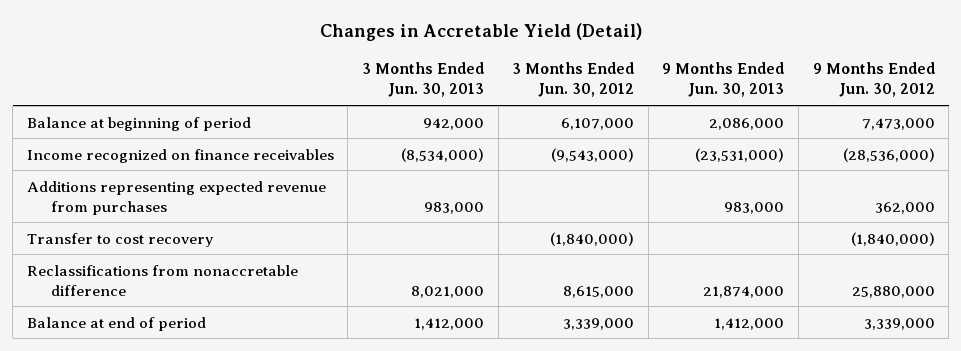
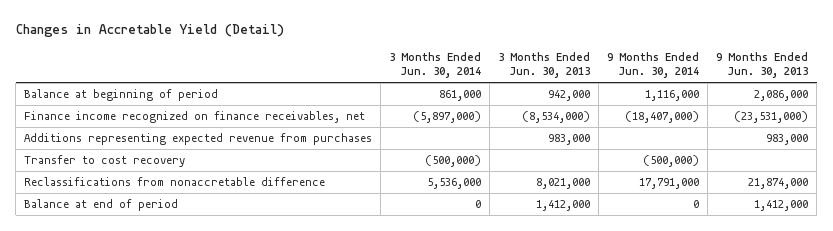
- | 3 Months Ended Jun. 30, 2013 | 3 Months Ended Jun. 30, 2012 | 9 Months Ended Jun. 30, 2013 | 9 Months Ended Jun. 30, 2012
+ | 3 Months Ended Jun. 30, 2014 | 3 Months Ended Jun. 30, 2013 | 9 Months Ended Jun. 30, 2014 | 9 Months Ended Jun. 30, 2013
- Income recognized on finance receivables | (8,534,000) | (9,543,000) | (23,531,000) | (28,536,000)
+ Finance income recognized on finance receivables, net | (5,897,000) | (8,534,000) | (18,407,000) | (23,531,000)

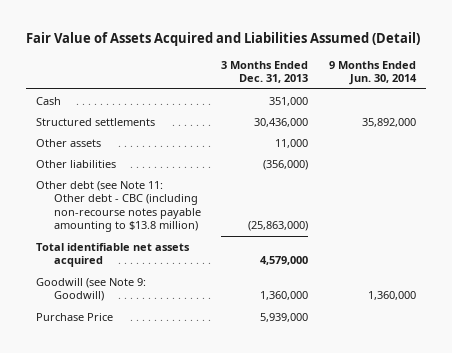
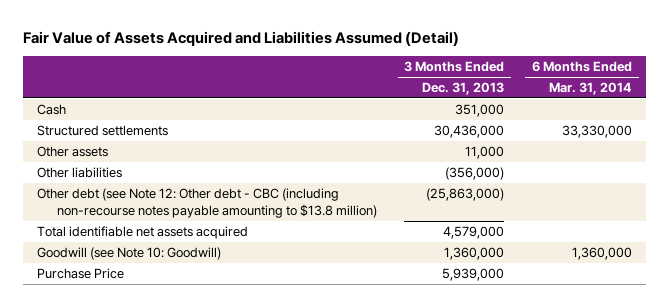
- | 3 Months Ended Dec. 31, 2013 | 9 Months Ended Jun. 30, 2014
+ | 3 Months Ended Dec. 31, 2013 | 6 Months Ended Mar. 31, 2014
- Other debt (see Note 11: Other debt - CBC (including non-recourse notes payable amounting to $13.8 million) | (25,863,000) |
+ Other debt (see Note 12: Other debt - CBC (including non-recourse notes payable amounting to $13.8 million) | (25,863,000) |
- Goodwill (see Note 9: Goodwill) | 1,360,000 | 1,360,000
+ Goodwill (see Note 10: Goodwill) | 1,360,000 | 1,360,000

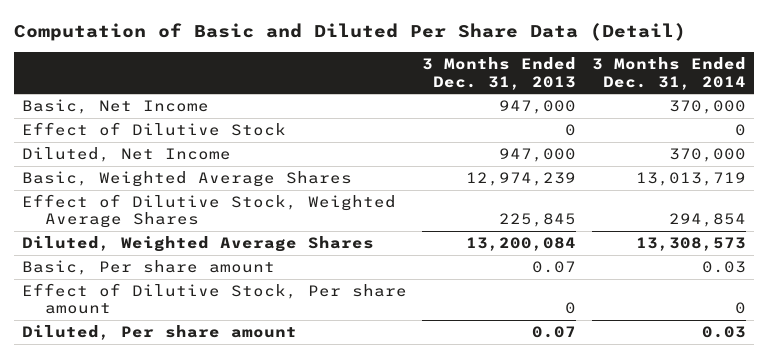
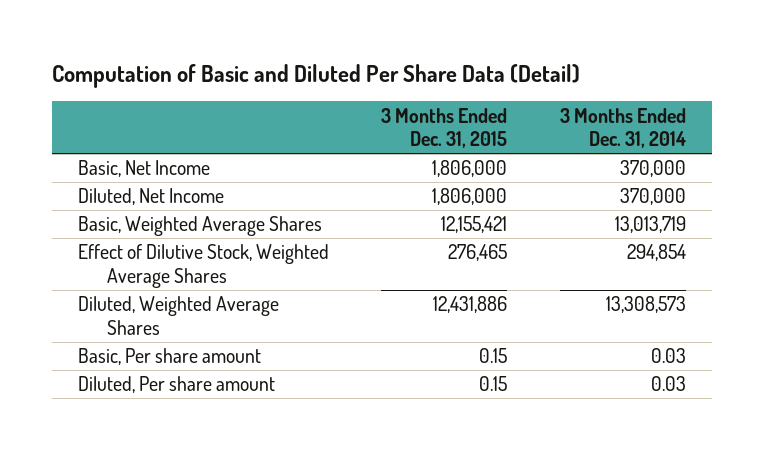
- | 3 Months Ended Dec. 31, 2013 | 3 Months Ended Dec. 31, 2014
+ | 3 Months Ended Dec. 31, 2015 | 3 Months Ended Dec. 31, 2014
- Effect of Dilutive Stock | 0 | 0
- Effect of Dilutive Stock, Per share amount | 0 | 0

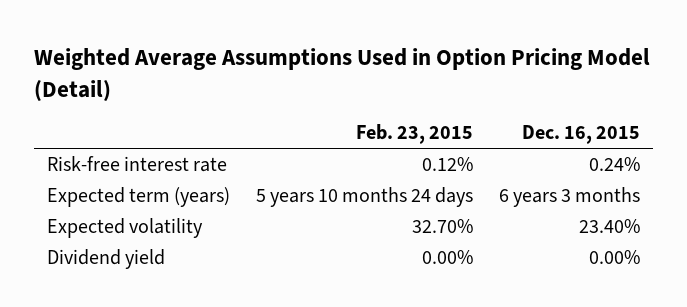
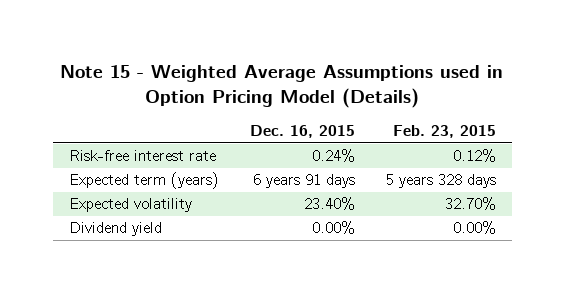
- Weighted Average Assumptions Used in Option Pricing Model (Detail)
+ Note 15 - Weighted Average Assumptions used in Option Pricing Model (Details)
- | Feb. 23, 2015 | Dec. 16, 2015
+ | Dec. 16, 2015 | Feb. 23, 2015
- Expected term (years) | 5 years 10 months 24 days | 6 years 3 months
+ Expected term (years) | 6 years 91 days | 5 years 328 days

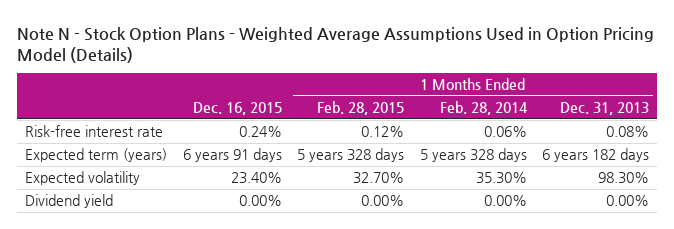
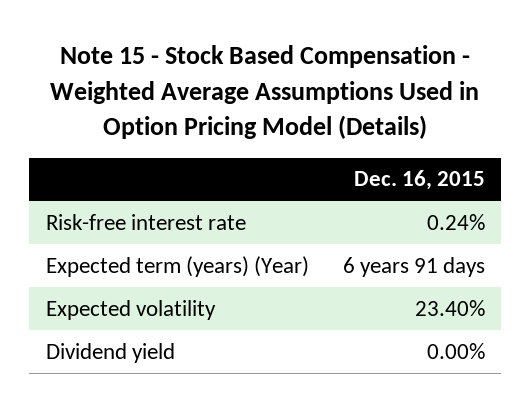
- Note N - Stock Option Plans - Weighted Average Assumptions Used in Option Pricing Model (Details)
+ Note 15 - Stock Based Compensation - Weighted Average Assumptions Used in Option Pricing Model (Details)
- | Dec. 16, 2015 | 1 Months Ended Feb. 28, 2015 | 1 Months Ended Feb. 28, 2014 | 1 Months Ended Dec. 31, 2013
+ | Dec. 16, 2015
- Expected term (years) | 6 years 91 days | 5 years 328 days | 5 years 328 days | 6 years 182 days
+ Expected term (years) (Year) | 6 years 91 days

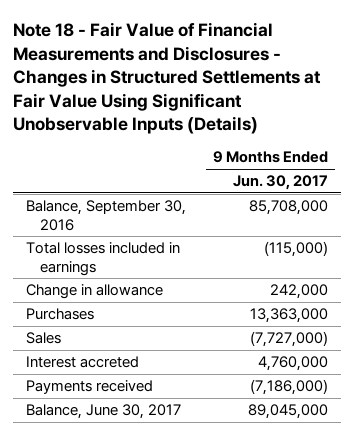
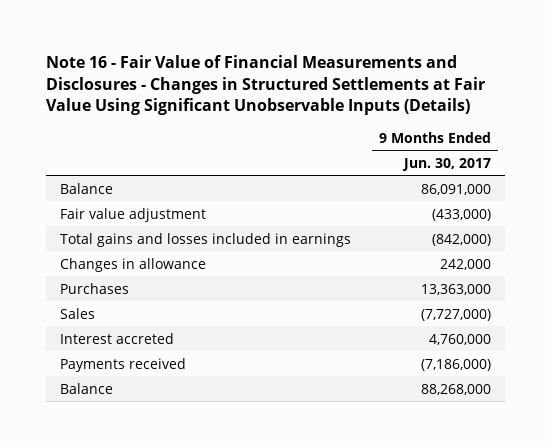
- Note 18 - Fair Value of Financial Measurements and Disclosures - Changes in Structured Settlements at Fair Value Using Significant Unobservable Inputs (Details)
+ Note 16 - Fair Value of Financial Measurements and Disclosures - Changes in Structured Settlements at Fair Value Using Significant Unobservable Inputs (Details)
- Balance, September 30, 2016 | 85,708,000
- Total losses included in earnings | (115,000)
- Change in allowance | 242,000
+ Balance | 86,091,000
+ Fair value adjustment | (433,000)
+ Total gains and losses included in earnings | (842,000)
+ Changes in allowance | 242,000
- Balance, June 30, 2017 | 89,045,000
+ Balance | 88,268,000

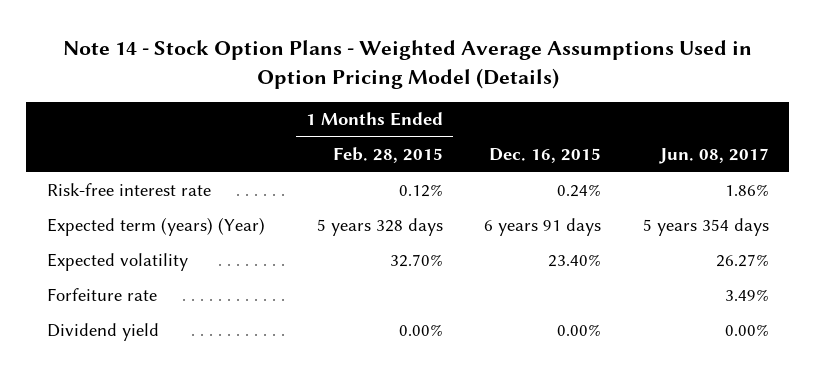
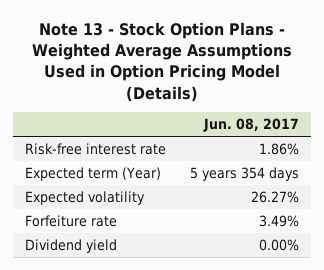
- Note 14 - Stock Option Plans - Weighted Average Assumptions Used in Option Pricing Model (Details)
+ Note 13 - Stock Option Plans - Weighted Average Assumptions Used in Option Pricing Model (Details)
- | 1 Months Ended Feb. 28, 2015 | Dec. 16, 2015 | Jun. 08, 2017
+ | Jun. 08, 2017
- Expected term (years) (Year) | 5 years 328 days | 6 years 91 days | 5 years 354 days
+ Expected term (Year) | 5 years 354 days

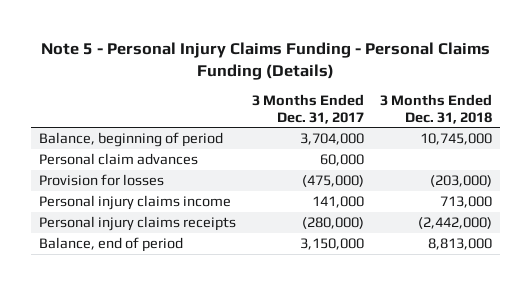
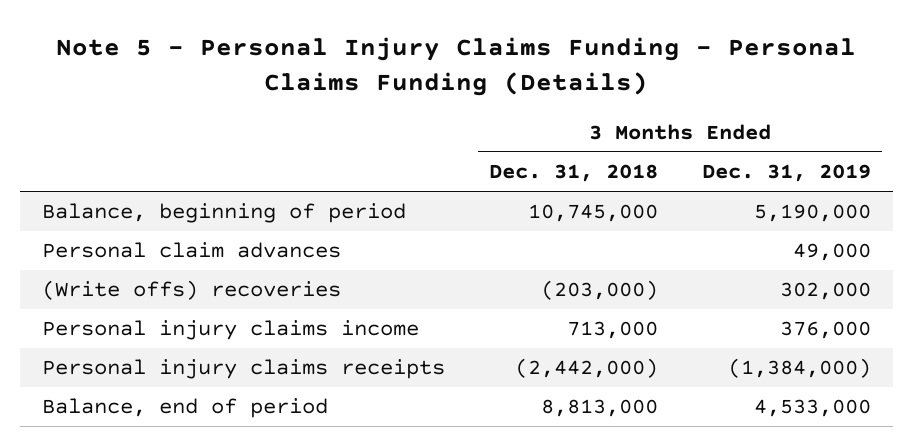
- | 3 Months Ended Dec. 31, 2017 | 3 Months Ended Dec. 31, 2018
+ | 3 Months Ended Dec. 31, 2018 | 3 Months Ended Dec. 31, 2019
- Provision for losses | (475,000) | (203,000)
+ (Write offs) recoveries | (203,000) | 302,000

